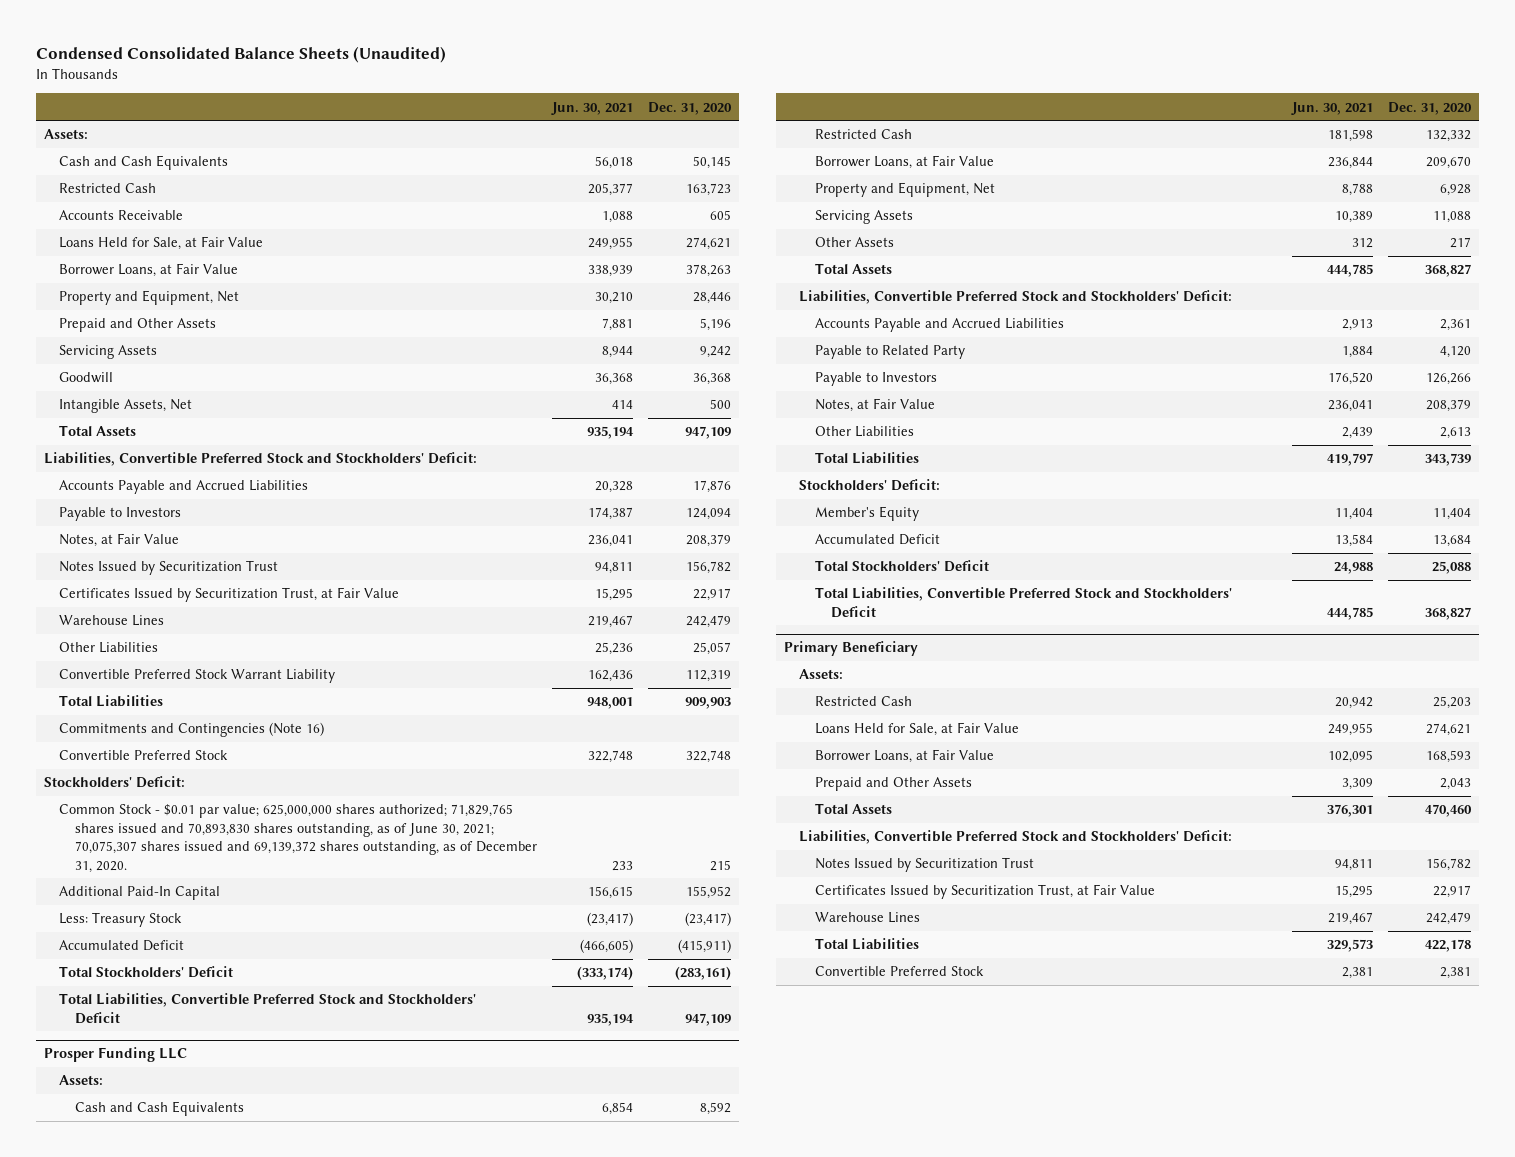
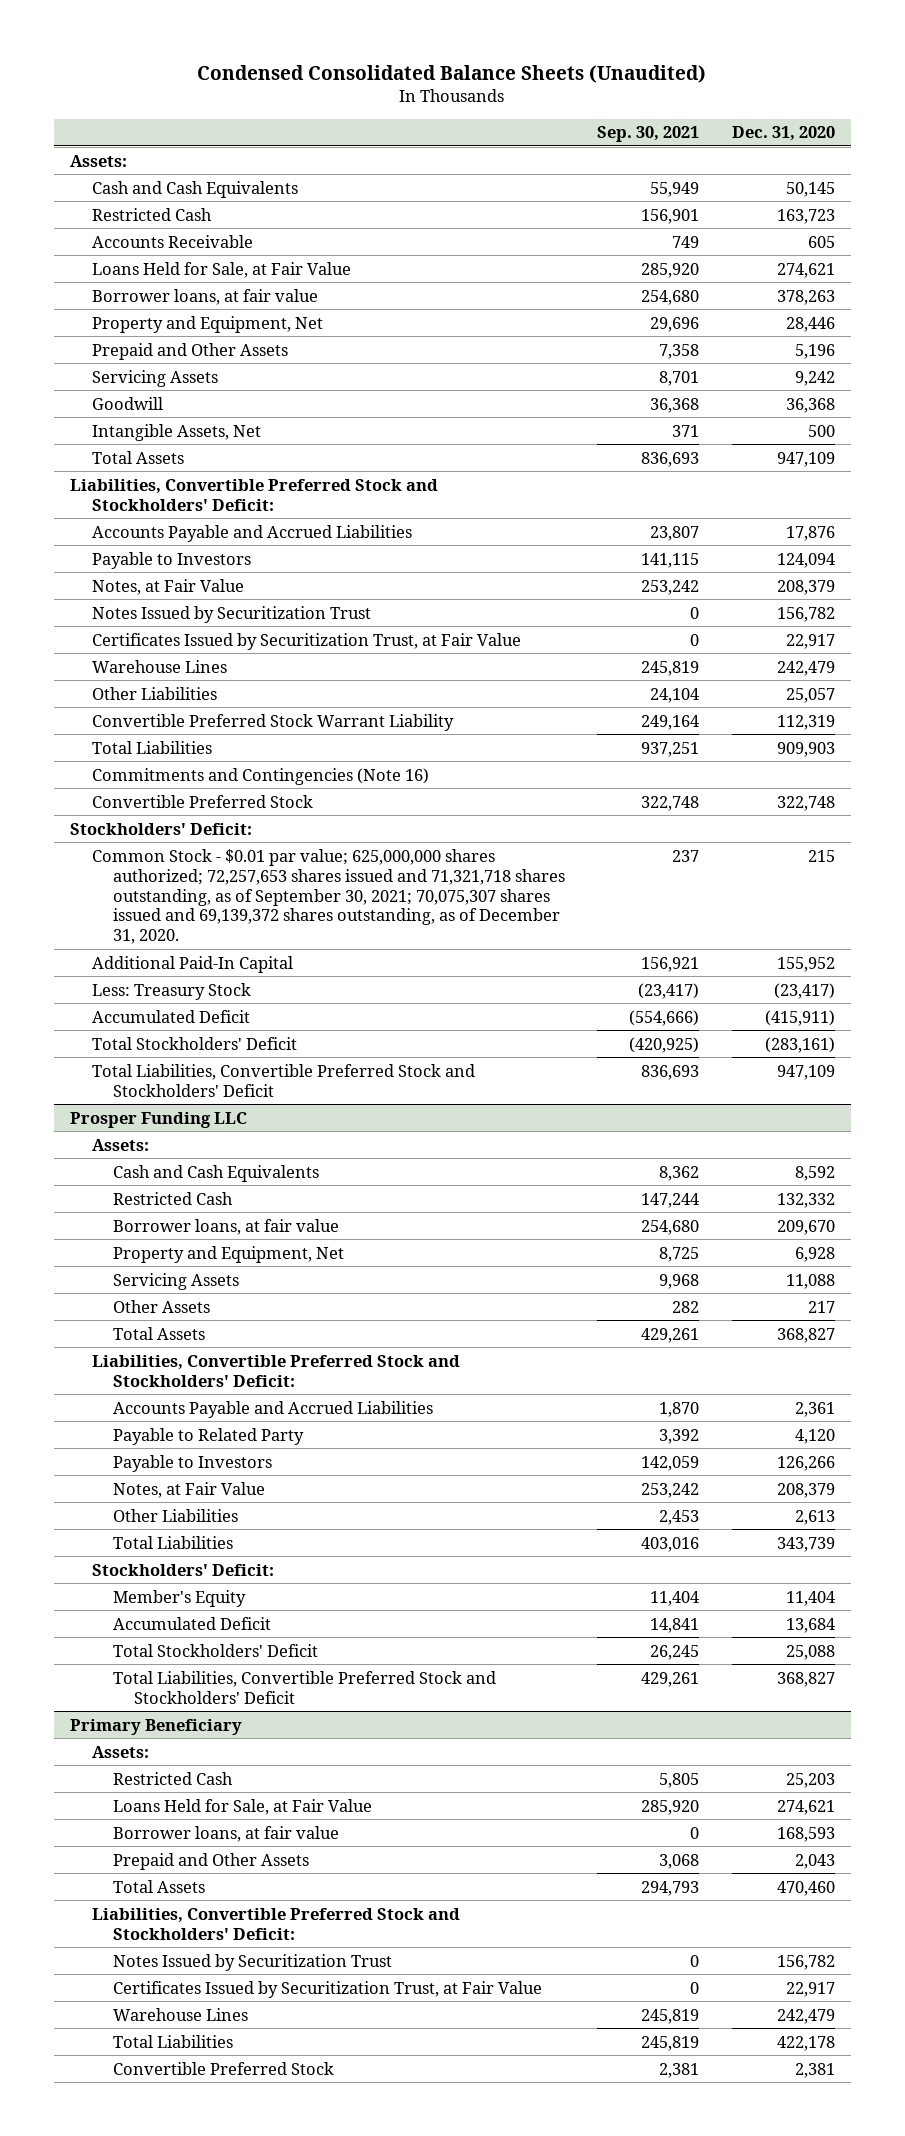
- | Jun. 30, 2021 | Dec. 31, 2020
+ | Sep. 30, 2021 | Dec. 31, 2020
- Borrower Loans, at Fair Value | 338,939 | 378,263
+ Borrower loans, at fair value | 254,680 | 378,263
- Common Stock - $0.01 par value; 625,000,000 shares authorized; 71,829,765 shares issued and 70,893,830 shares outstanding, as of June 30, 2021; 70,075,307 shares issued and 69,139,372 shares outstanding, as of December 31, 2020. | 233 | 215
+ Common Stock - $0.01 par value; 625,000,000 shares authorized; 72,257,653 shares issued and 71,321,718 shares outstanding, as of September 30, 2021; 70,075,307 shares issued and 69,139,372 shares outstanding, as of December 31, 2020. | 237 | 215
@ Prosper Funding LLC
- Borrower Loans, at Fair Value | 236,844 | 209,670
+ Borrower loans, at fair value | 254,680 | 209,670
@ Primary Beneficiary
- Borrower Loans, at Fair Value | 102,095 | 168,593
+ Borrower loans, at fair value | 0 | 168,593

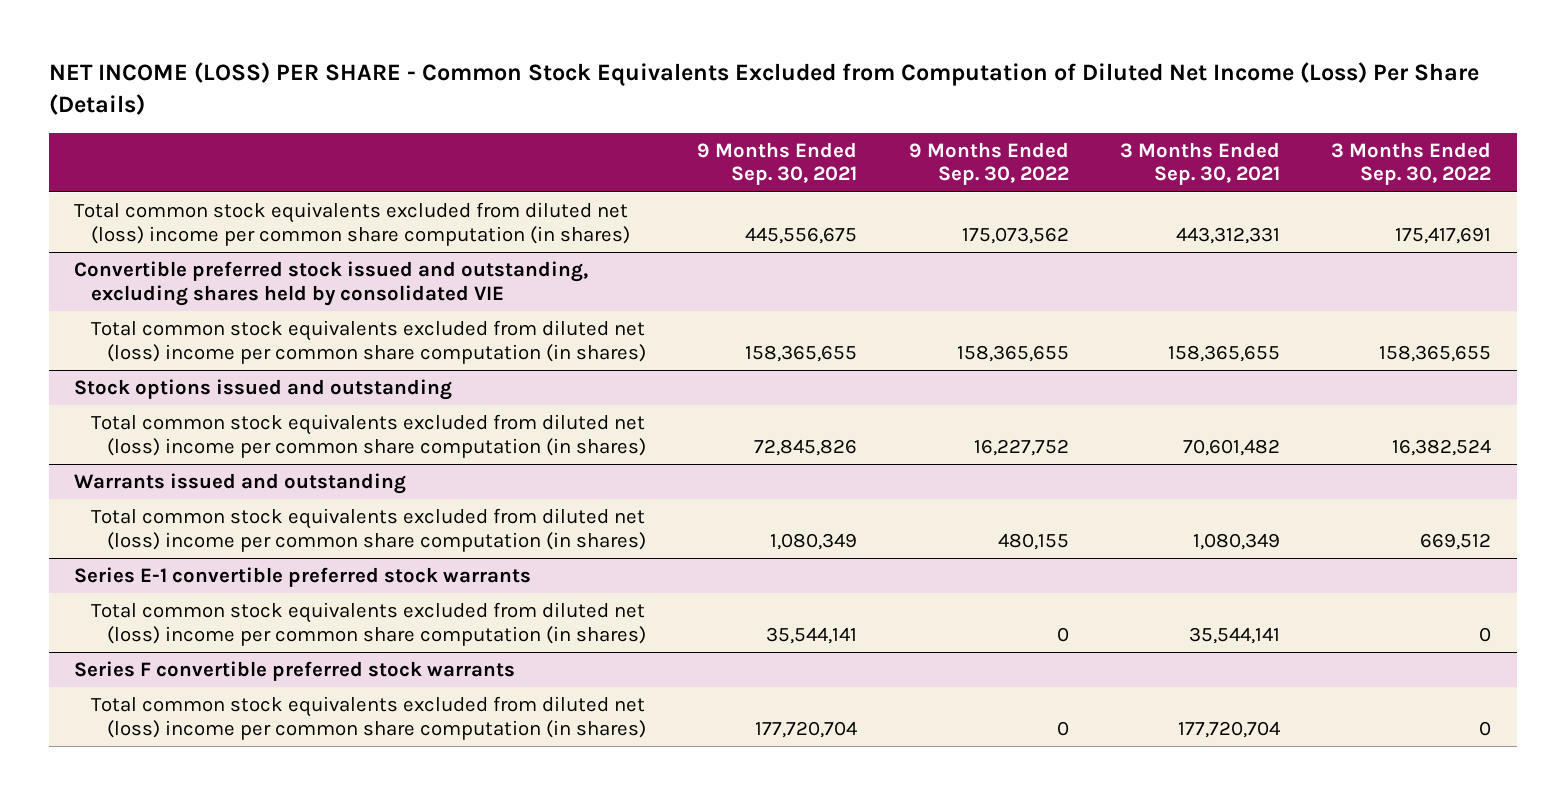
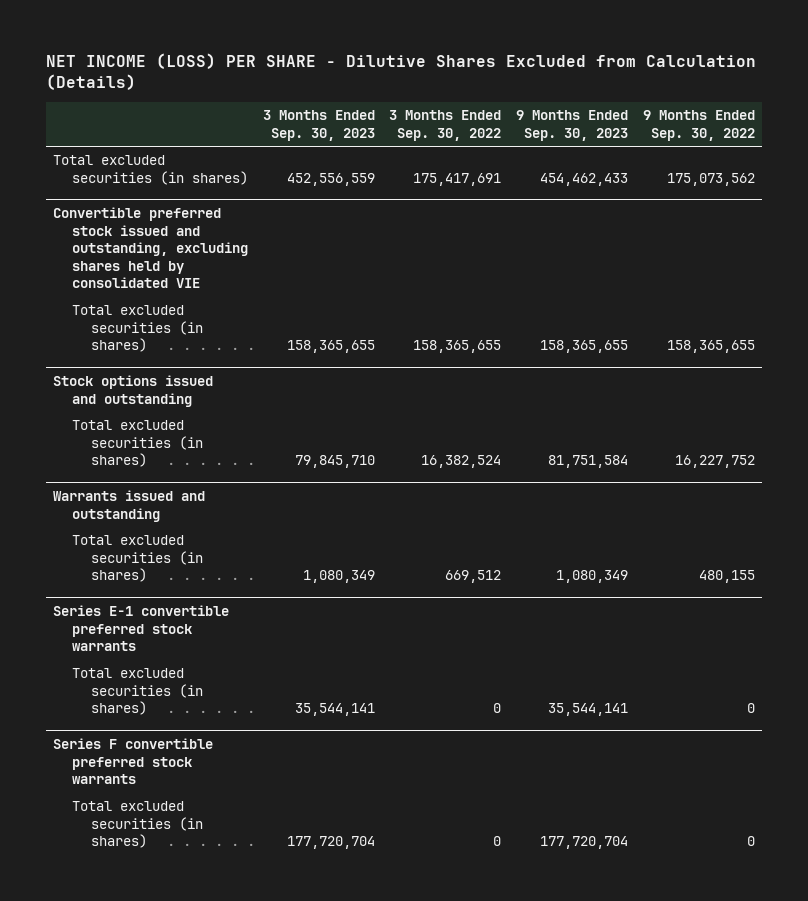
- NET INCOME (LOSS) PER SHARE - Common Stock Equivalents Excluded from Computation of Diluted Net Income (Loss) Per Share (Details)
+ NET INCOME (LOSS) PER SHARE - Dilutive Shares Excluded from Calculation (Details)
- | 9 Months Ended Sep. 30, 2021 | 9 Months Ended Sep. 30, 2022 | 3 Months Ended Sep. 30, 2021 | 3 Months Ended Sep. 30, 2022
+ | 3 Months Ended Sep. 30, 2023 | 3 Months Ended Sep. 30, 2022 | 9 Months Ended Sep. 30, 2023 | 9 Months Ended Sep. 30, 2022
- Total common stock equivalents excluded from diluted net (loss) income per common share computation (in shares) | 445,556,675 | 175,073,562 | 443,312,331 | 175,417,691
+ Total excluded securities (in shares) | 452,556,559 | 175,417,691 | 454,462,433 | 175,073,562
@ Convertible preferred stock issued and outstanding, excluding shares held by consolidated VIE
- Total common stock equivalents excluded from diluted net (loss) income per common share computation (in shares) | 158,365,655 | 158,365,655 | 158,365,655 | 158,365,655
+ Total excluded securities (in shares) | 158,365,655 | 158,365,655 | 158,365,655 | 158,365,655
@ Stock options issued and outstanding
- Total common stock equivalents excluded from diluted net (loss) income per common share computation (in shares) | 72,845,826 | 16,227,752 | 70,601,482 | 16,382,524
+ Total excluded securities (in shares) | 79,845,710 | 16,382,524 | 81,751,584 | 16,227,752
@ Warrants issued and outstanding
- Total common stock equivalents excluded from diluted net (loss) income per common share computation (in shares) | 1,080,349 | 480,155 | 1,080,349 | 669,512
+ Total excluded securities (in shares) | 1,080,349 | 669,512 | 1,080,349 | 480,155
@ Series E-1 convertible preferred stock warrants
- Total common stock equivalents excluded from diluted net (loss) income per common share computation (in shares) | 35,544,141 | 0 | 35,544,141 | 0
+ Total excluded securities (in shares) | 35,544,141 | 0 | 35,544,141 | 0
@ Series F convertible preferred stock warrants
- Total common stock equivalents excluded from diluted net (loss) income per common share computation (in shares) | 177,720,704 | 0 | 177,720,704 | 0
+ Total excluded securities (in shares) | 177,720,704 | 0 | 177,720,704 | 0

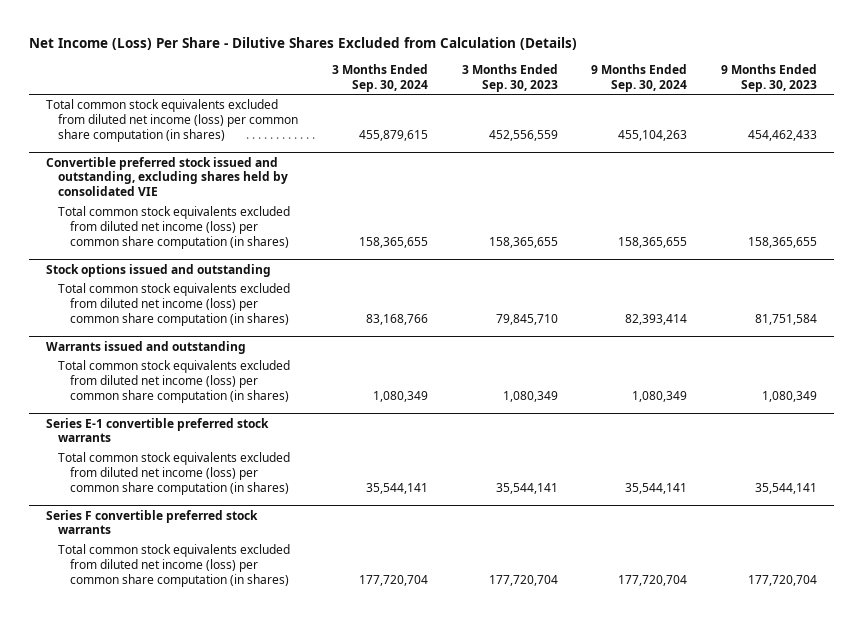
- NET INCOME (LOSS) PER SHARE - Dilutive Shares Excluded from Calculation (Details)
+ Net Income (Loss) Per Share - Dilutive Shares Excluded from Calculation (Details)
- | 3 Months Ended Sep. 30, 2023 | 3 Months Ended Sep. 30, 2022 | 9 Months Ended Sep. 30, 2023 | 9 Months Ended Sep. 30, 2022
+ | 3 Months Ended Sep. 30, 2024 | 3 Months Ended Sep. 30, 2023 | 9 Months Ended Sep. 30, 2024 | 9 Months Ended Sep. 30, 2023
- Total excluded securities (in shares) | 452,556,559 | 175,417,691 | 454,462,433 | 175,073,562
+ Total common stock equivalents excluded from diluted net income (loss) per common share computation (in shares) | 455,879,615 | 452,556,559 | 455,104,263 | 454,462,433
@ Convertible preferred stock issued and outstanding, excluding shares held by consolidated VIE
- Total excluded securities (in shares) | 158,365,655 | 158,365,655 | 158,365,655 | 158,365,655
+ Total common stock equivalents excluded from diluted net income (loss) per common share computation (in shares) | 158,365,655 | 158,365,655 | 158,365,655 | 158,365,655
@ Stock options issued and outstanding
- Total excluded securities (in shares) | 79,845,710 | 16,382,524 | 81,751,584 | 16,227,752
+ Total common stock equivalents excluded from diluted net income (loss) per common share computation (in shares) | 83,168,766 | 79,845,710 | 82,393,414 | 81,751,584
@ Warrants issued and outstanding
- Total excluded securities (in shares) | 1,080,349 | 669,512 | 1,080,349 | 480,155
+ Total common stock equivalents excluded from diluted net income (loss) per common share computation (in shares) | 1,080,349 | 1,080,349 | 1,080,349 | 1,080,349
@ Series E-1 convertible preferred stock warrants
- Total excluded securities (in shares) | 35,544,141 | 0 | 35,544,141 | 0
+ Total common stock equivalents excluded from diluted net income (loss) per common share computation (in shares) | 35,544,141 | 35,544,141 | 35,544,141 | 35,544,141
@ Series F convertible preferred stock warrants
- Total excluded securities (in shares) | 177,720,704 | 0 | 177,720,704 | 0
+ Total common stock equivalents excluded from diluted net income (loss) per common share computation (in shares) | 177,720,704 | 177,720,704 | 177,720,704 | 177,720,704

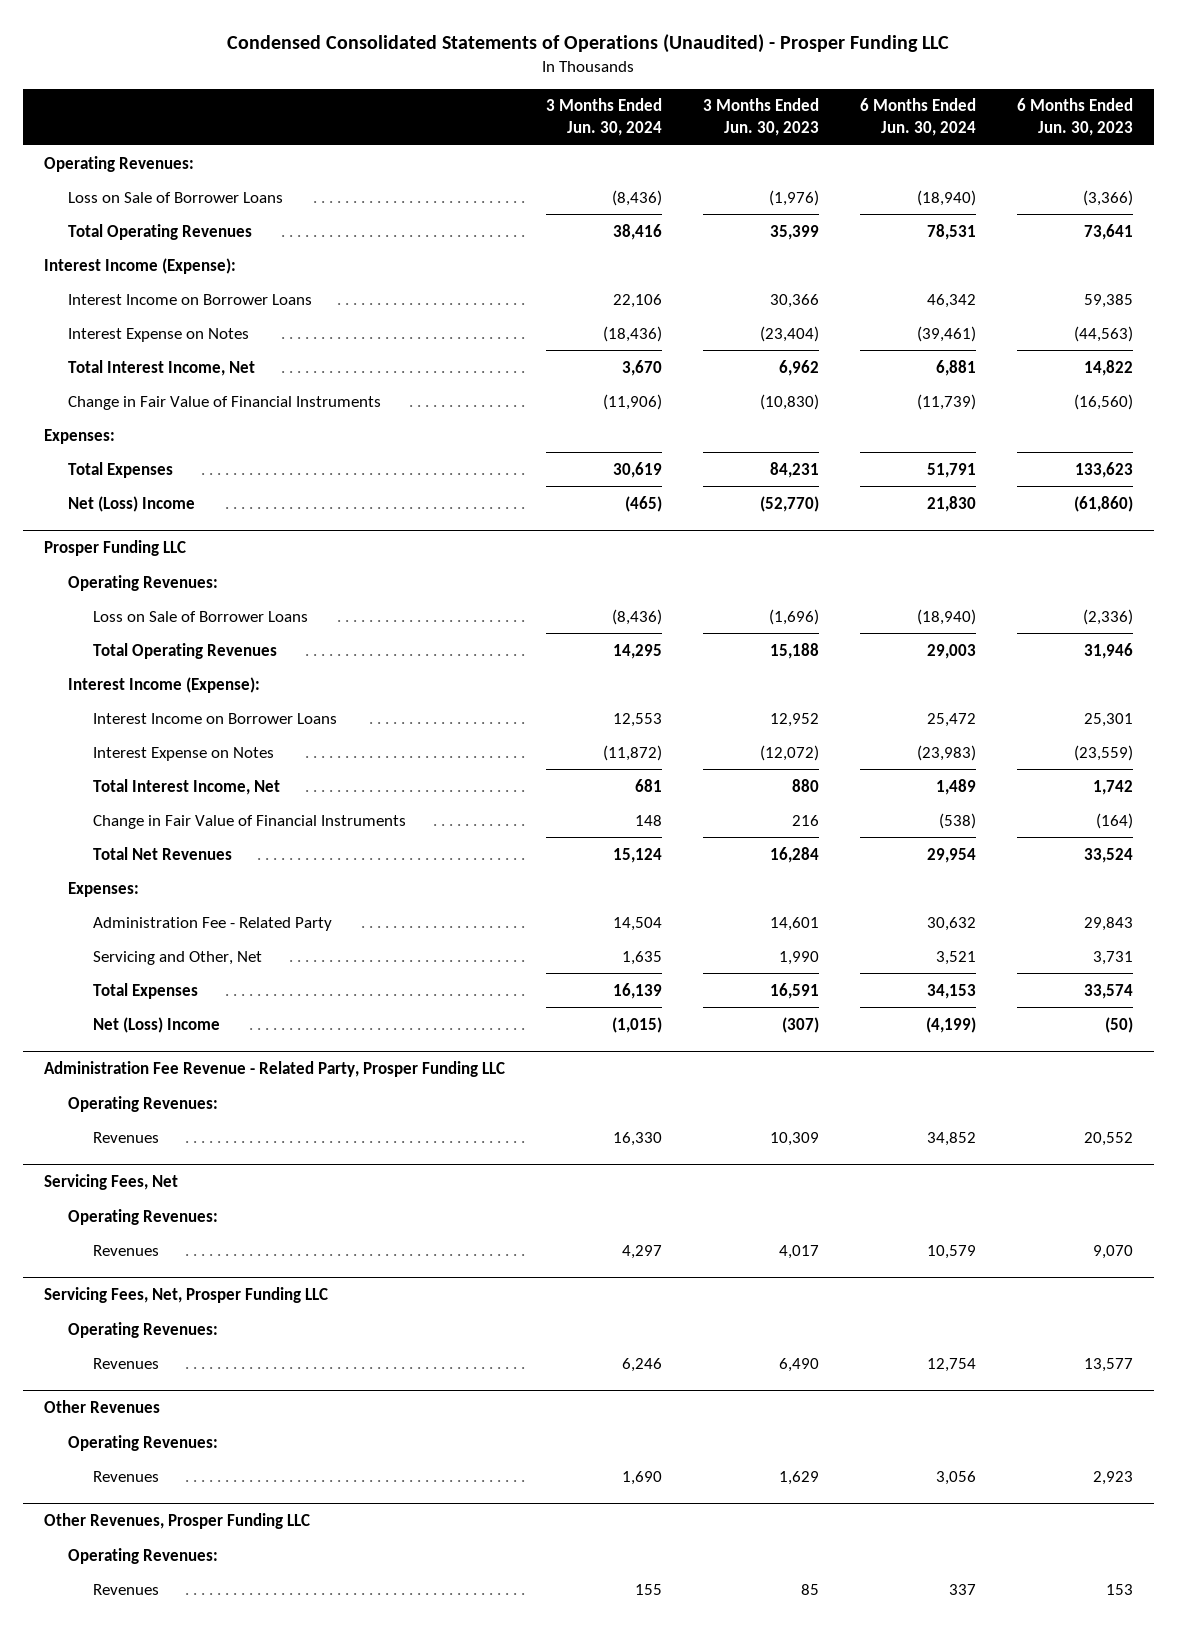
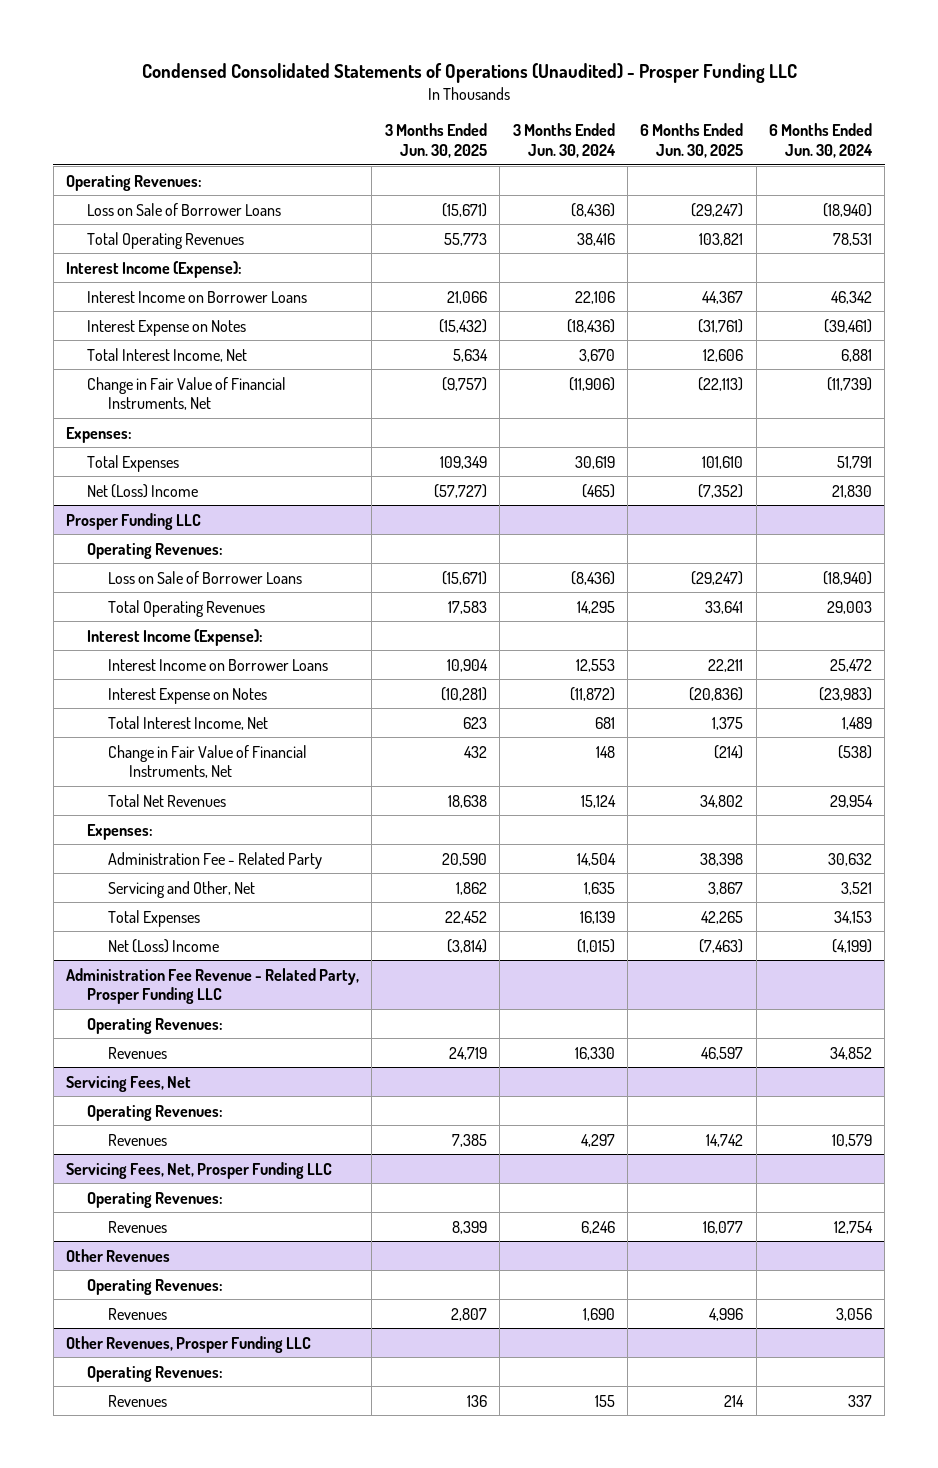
- | 3 Months Ended Jun. 30, 2024 | 3 Months Ended Jun. 30, 2023 | 6 Months Ended Jun. 30, 2024 | 6 Months Ended Jun. 30, 2023
+ | 3 Months Ended Jun. 30, 2025 | 3 Months Ended Jun. 30, 2024 | 6 Months Ended Jun. 30, 2025 | 6 Months Ended Jun. 30, 2024
- Change in Fair Value of Financial Instruments | (11,906) | (10,830) | (11,739) | (16,560)
+ Change in Fair Value of Financial Instruments, Net | (9,757) | (11,906) | (22,113) | (11,739)
@ Prosper Funding LLC
- Change in Fair Value of Financial Instruments | 148 | 216 | (538) | (164)
+ Change in Fair Value of Financial Instruments, Net | 432 | 148 | (214) | (538)

